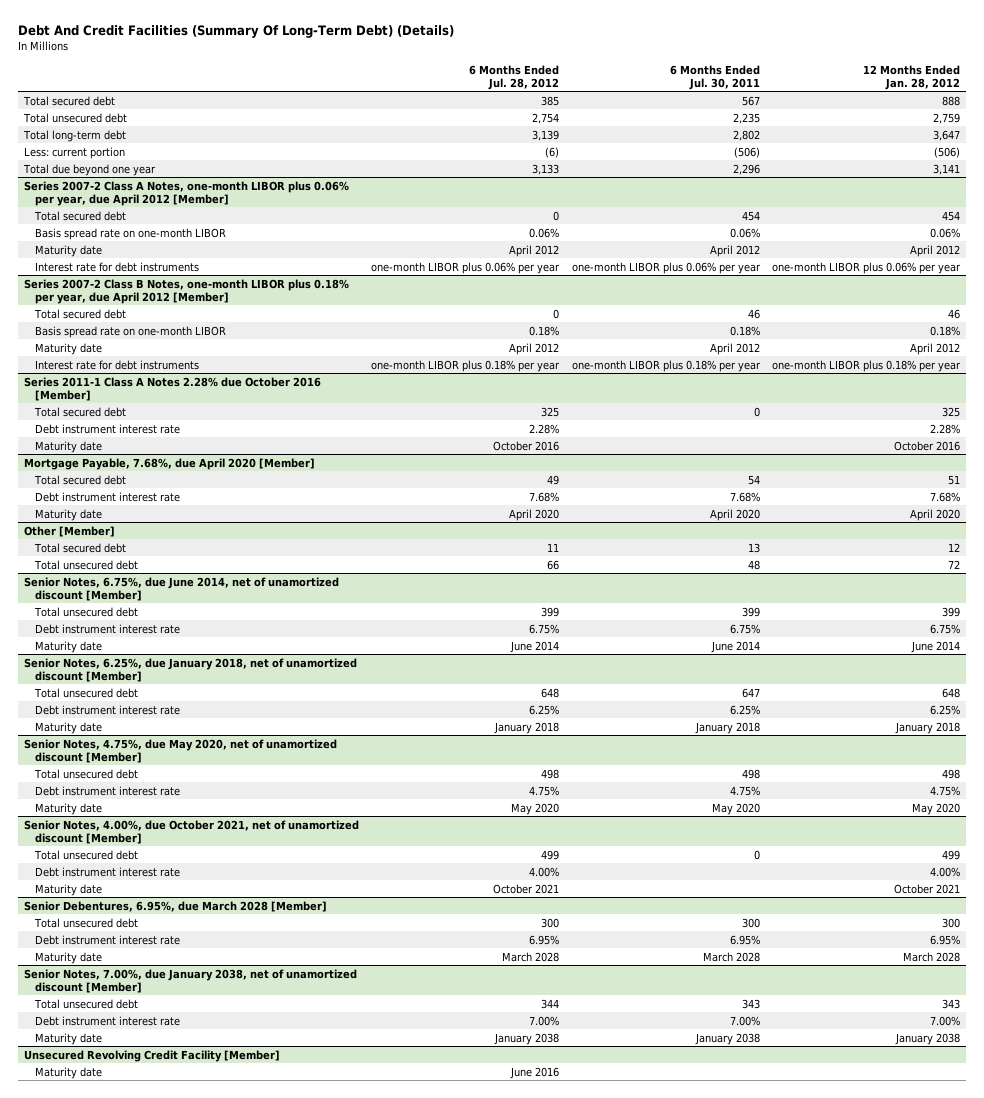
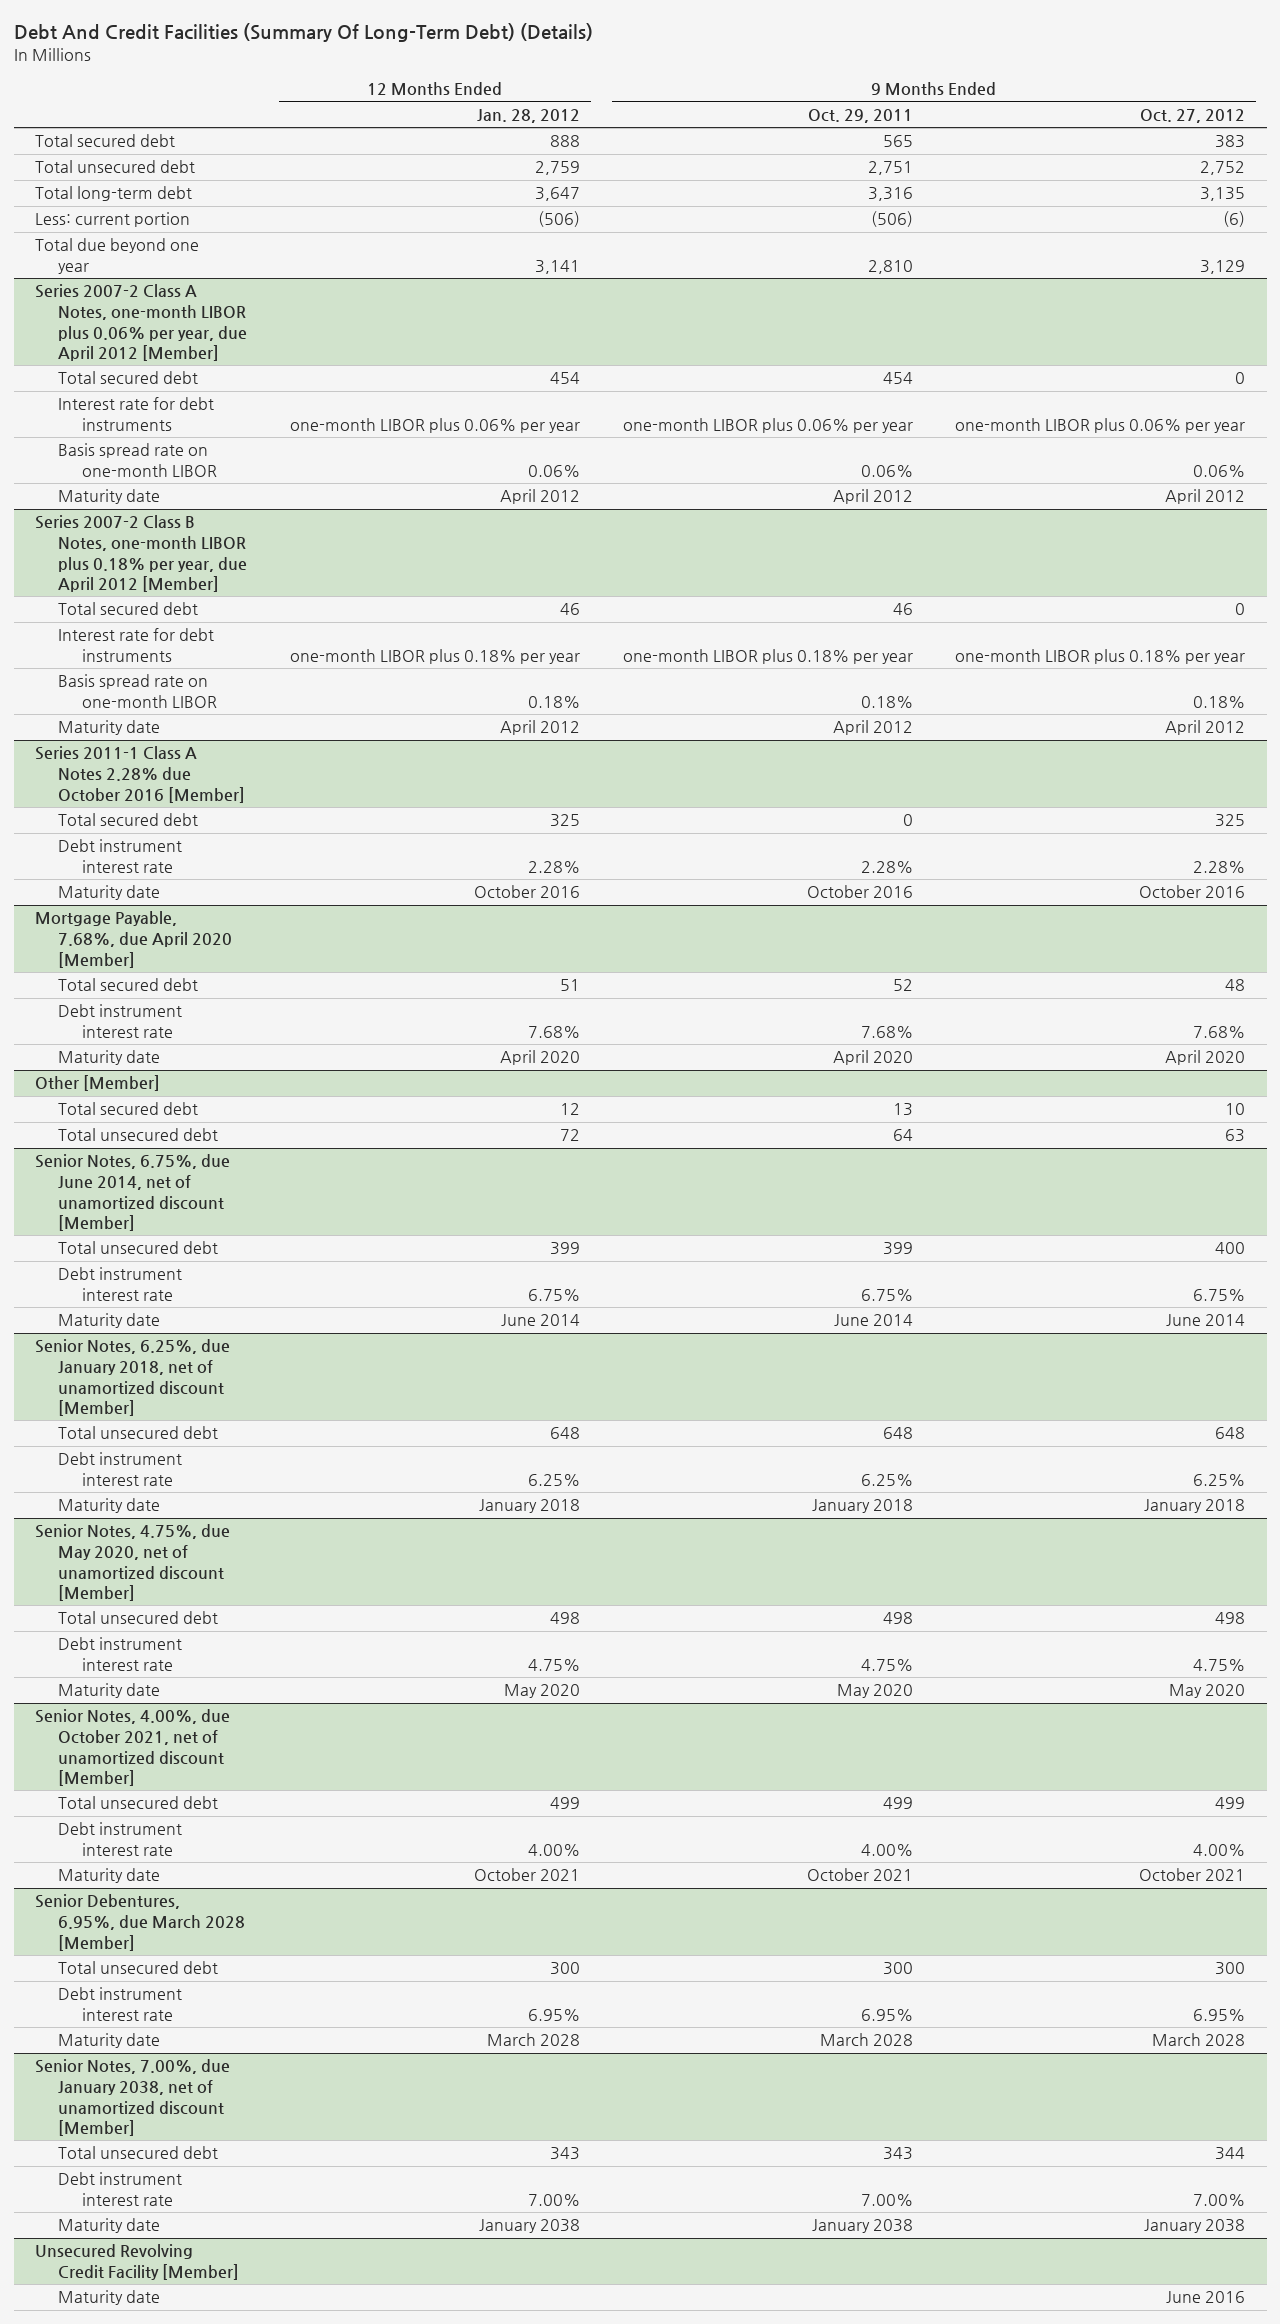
- | 6 Months Ended Jul. 28, 2012 | 6 Months Ended Jul. 30, 2011 | 12 Months Ended Jan. 28, 2012
+ | 12 Months Ended Jan. 28, 2012 | 9 Months Ended Oct. 29, 2011 | 9 Months Ended Oct. 27, 2012
@ Series 2007-2 Class A Notes, one-month LIBOR plus 0.06% per year, due April 2012 [Member]
moved up: Interest rate for debt instruments | one-month LIBOR plus 0.06% per year | one-month LIBOR plus 0.06% per year | one-month LIBOR plus 0.06% per year
@ Series 2007-2 Class B Notes, one-month LIBOR plus 0.18% per year, due April 2012 [Member]
moved up: Interest rate for debt instruments | one-month LIBOR plus 0.18% per year | one-month LIBOR plus 0.18% per year | one-month LIBOR plus 0.18% per year

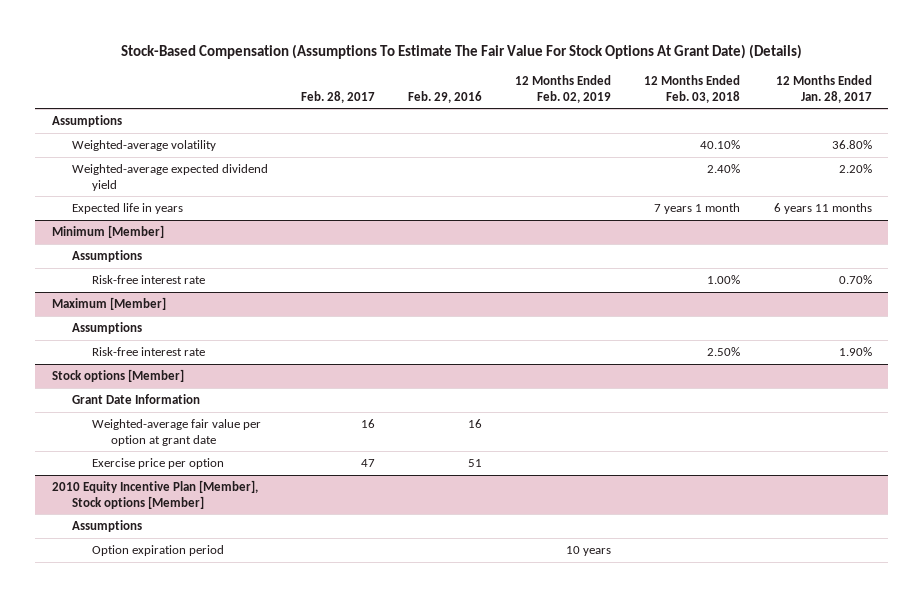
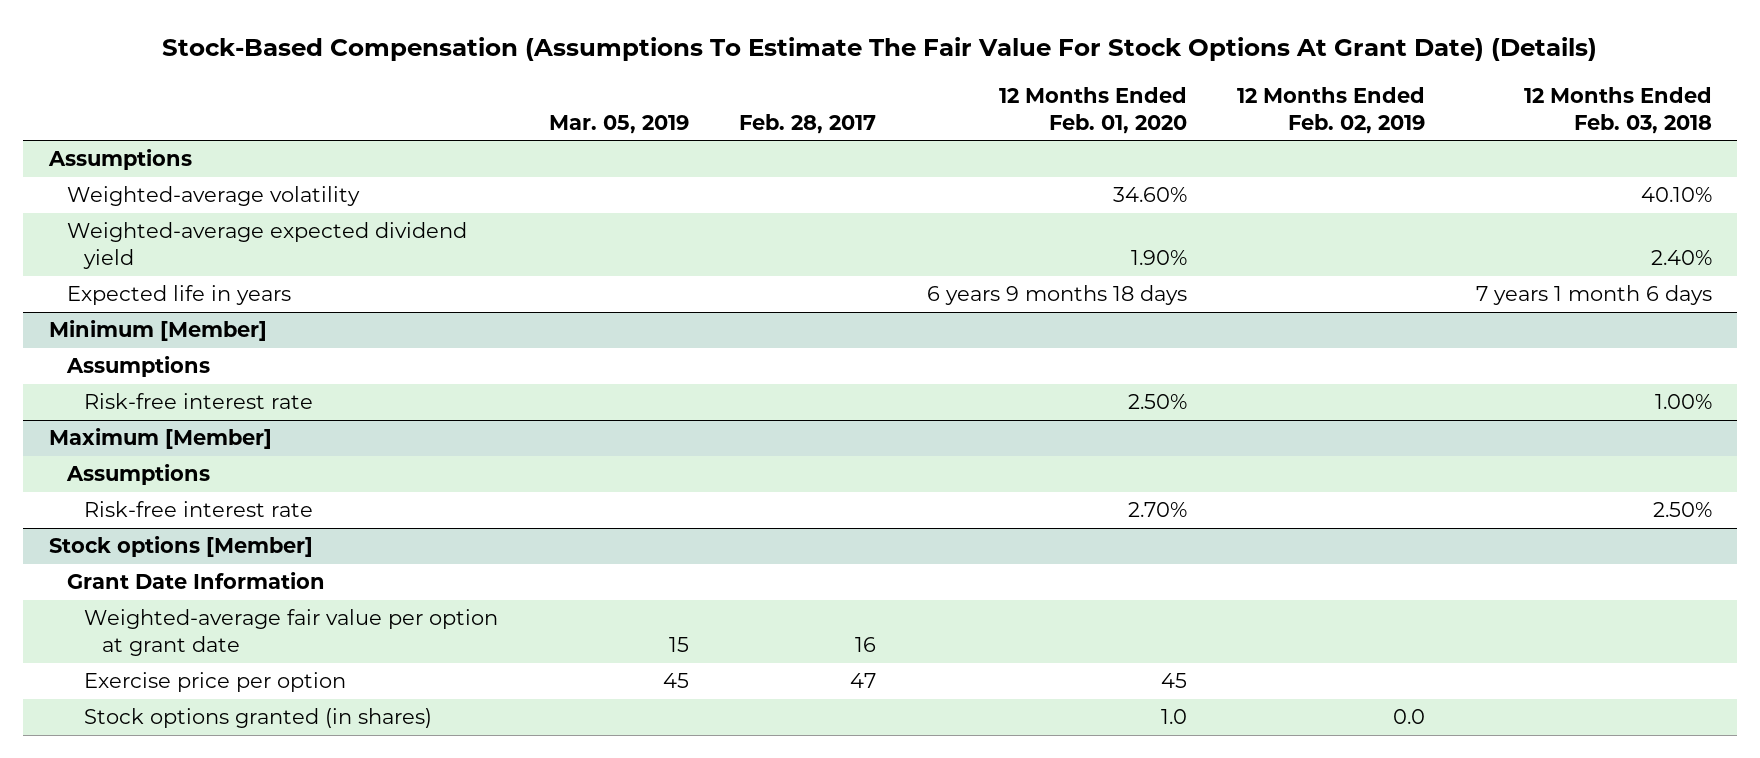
- | Feb. 28, 2017 | Feb. 29, 2016 | 12 Months Ended Feb. 02, 2019 | 12 Months Ended Feb. 03, 2018 | 12 Months Ended Jan. 28, 2017
+ | Mar. 05, 2019 | Feb. 28, 2017 | 12 Months Ended Feb. 01, 2020 | 12 Months Ended Feb. 02, 2019 | 12 Months Ended Feb. 03, 2018
- Expected life in years | | | | 7 years 1 month | 6 years 11 months
+ Expected life in years | | | 6 years 9 months 18 days | | 7 years 1 month 6 days
- 2010 Equity Incentive Plan [Member], Stock options [Member]
- Assumptions
- Option expiration period | | | 10 years | |
@ Stock options [Member]
+ Stock options granted (in shares) | | | 1.0 | 0.0 |

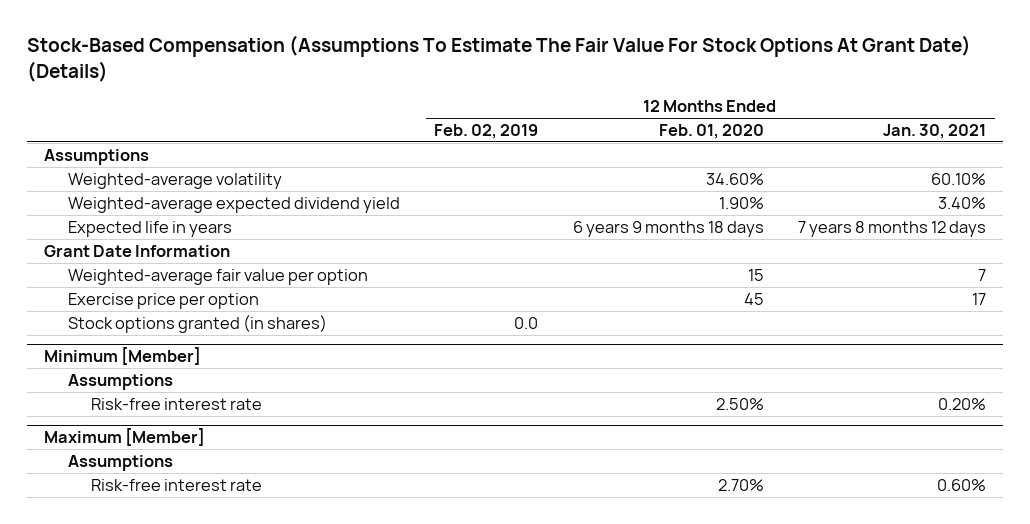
- | Mar. 05, 2019 | Feb. 28, 2017 | 12 Months Ended Feb. 01, 2020 | 12 Months Ended Feb. 02, 2019 | 12 Months Ended Feb. 03, 2018
+ | 12 Months Ended Feb. 02, 2019 | 12 Months Ended Feb. 01, 2020 | 12 Months Ended Jan. 30, 2021
+ Grant Date Information
+ Weighted-average fair value per option | | 15 | 7
+ Exercise price per option | | 45 | 17
+ Stock options granted (in shares) | 0.0 | |
- Stock options [Member]
- Grant Date Information
- Weighted-average fair value per option at grant date | 15 | 16 | | |
- Exercise price per option | 45 | 47 | 45 | |
- Stock options granted (in shares) | | | 1.0 | 0.0 |

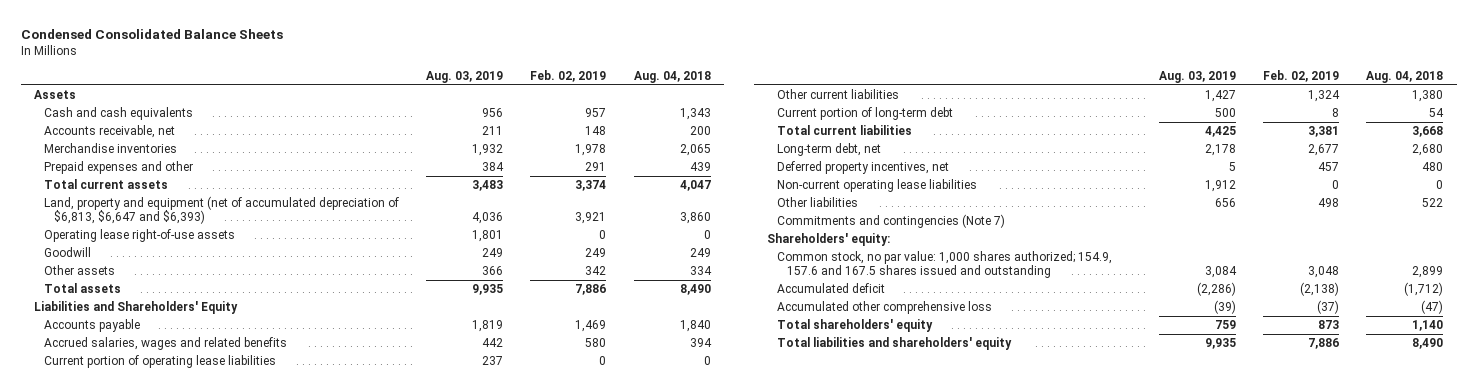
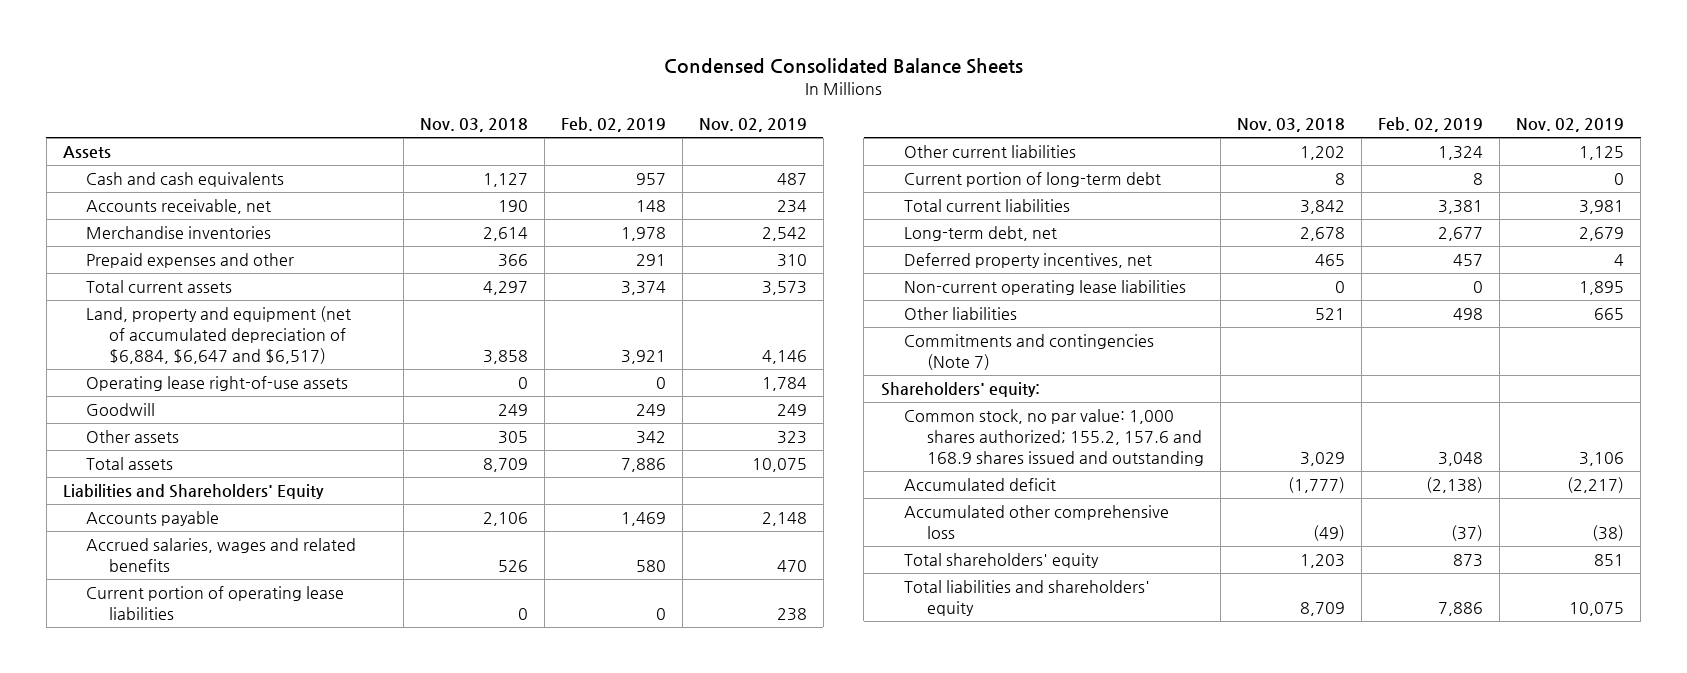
- | Aug. 03, 2019 | Feb. 02, 2019 | Aug. 04, 2018
+ | Nov. 03, 2018 | Feb. 02, 2019 | Nov. 02, 2019
- Land, property and equipment (net of accumulated depreciation of $6,813, $6,647 and $6,393) | 4,036 | 3,921 | 3,860
+ Land, property and equipment (net of accumulated depreciation of $6,884, $6,647 and $6,517) | 3,858 | 3,921 | 4,146
- Common stock, no par value: 1,000 shares authorized; 154.9, 157.6 and 167.5 shares issued and outstanding | 3,084 | 3,048 | 2,899
+ Common stock, no par value: 1,000 shares authorized; 155.2, 157.6 and 168.9 shares issued and outstanding | 3,029 | 3,048 | 3,106

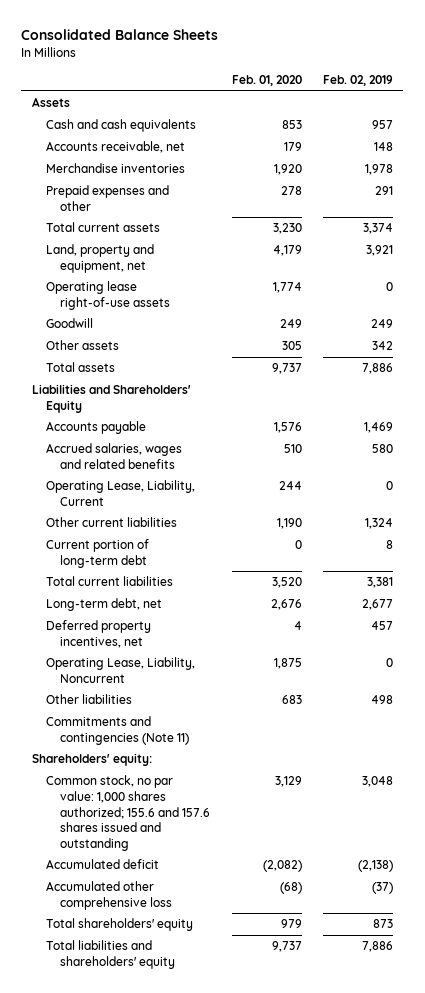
- Condensed Consolidated Balance Sheets
+ Consolidated Balance Sheets
- | Nov. 03, 2018 | Feb. 02, 2019 | Nov. 02, 2019
+ | Feb. 01, 2020 | Feb. 02, 2019
- Land, property and equipment (net of accumulated depreciation of $6,884, $6,647 and $6,517) | 3,858 | 3,921 | 4,146
+ Land, property and equipment, net | 4,179 | 3,921
- Current portion of operating lease liabilities | 0 | 0 | 238
+ Operating Lease, Liability, Current | 244 | 0
- Non-current operating lease liabilities | 0 | 0 | 1,895
+ Operating Lease, Liability, Noncurrent | 1,875 | 0
- Commitments and contingencies (Note 7)
+ Commitments and contingencies (Note 11)
- Common stock, no par value: 1,000 shares authorized; 155.2, 157.6 and 168.9 shares issued and outstanding | 3,029 | 3,048 | 3,106
+ Common stock, no par value: 1,000 shares authorized; 155.6 and 157.6 shares issued and outstanding | 3,129 | 3,048

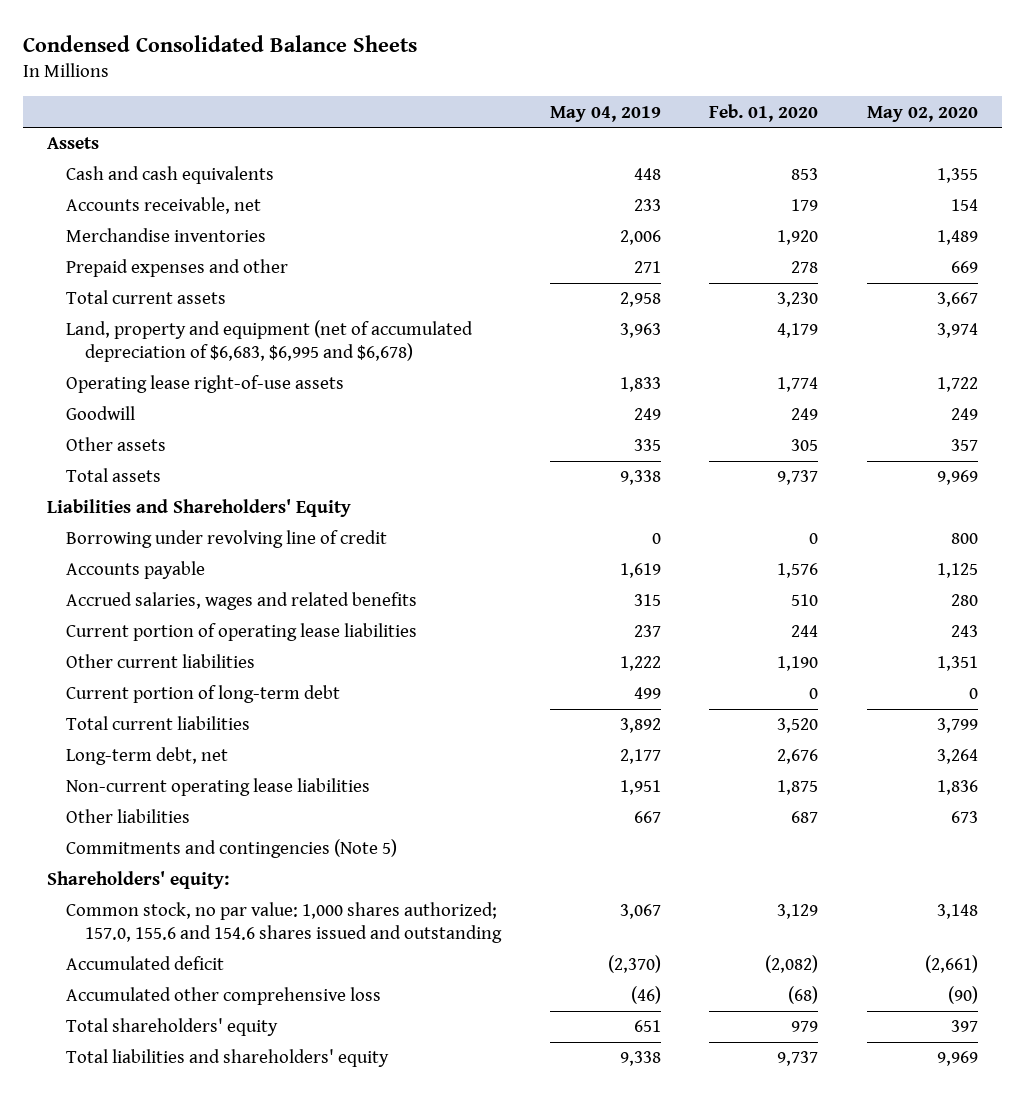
- Consolidated Balance Sheets
+ Condensed Consolidated Balance Sheets
- | Feb. 01, 2020 | Feb. 02, 2019
+ | May 04, 2019 | Feb. 01, 2020 | May 02, 2020
- Land, property and equipment, net | 4,179 | 3,921
+ Land, property and equipment (net of accumulated depreciation of $6,683, $6,995 and $6,678) | 3,963 | 4,179 | 3,974
+ Borrowing under revolving line of credit | 0 | 0 | 800
- Operating Lease, Liability, Current | 244 | 0
+ Current portion of operating lease liabilities | 237 | 244 | 243
- Deferred property incentives, net | 4 | 457
- Operating Lease, Liability, Noncurrent | 1,875 | 0
- Other liabilities | 683 | 498
- Commitments and contingencies (Note 11)
+ Non-current operating lease liabilities | 1,951 | 1,875 | 1,836
+ Other liabilities | 667 | 687 | 673
+ Commitments and contingencies (Note 5)
- Common stock, no par value: 1,000 shares authorized; 155.6 and 157.6 shares issued and outstanding | 3,129 | 3,048
+ Common stock, no par value: 1,000 shares authorized; 157.0, 155.6 and 154.6 shares issued and outstanding | 3,067 | 3,129 | 3,148

